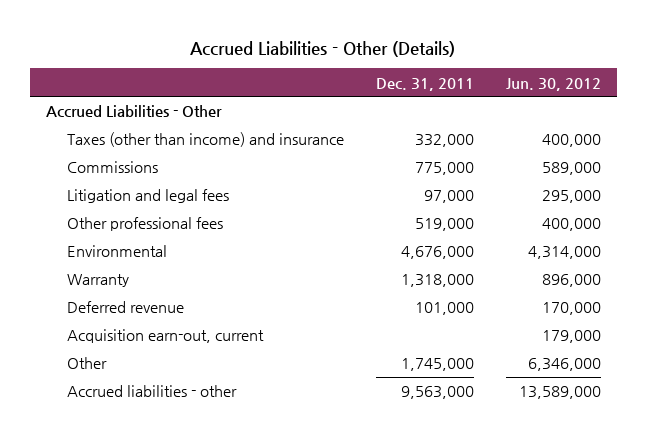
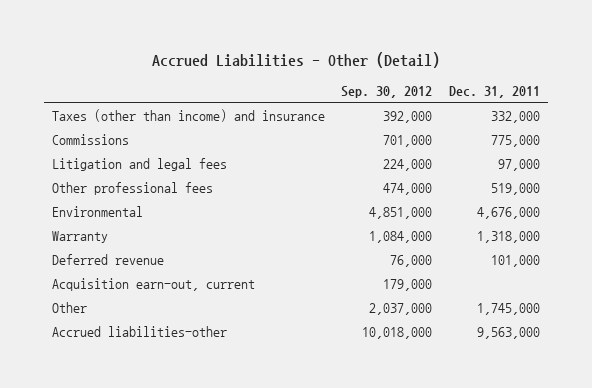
- Accrued Liabilities - Other (Details)
+ Accrued Liabilities - Other (Detail)
- | Dec. 31, 2011 | Jun. 30, 2012
+ | Sep. 30, 2012 | Dec. 31, 2011
- Accrued Liabilities - Other
- Accrued liabilities - other | 9,563,000 | 13,589,000
+ Accrued liabilities-other | 10,018,000 | 9,563,000

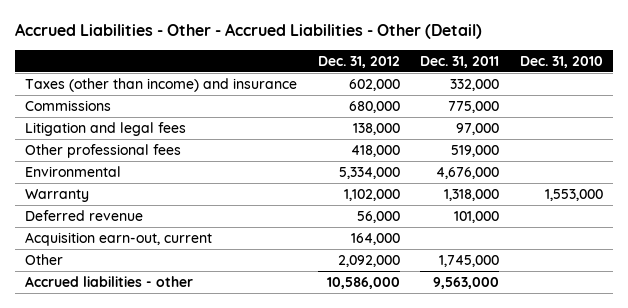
- Accrued Liabilities - Other (Detail)
+ Accrued Liabilities - Other - Accrued Liabilities - Other (Detail)
- | Sep. 30, 2012 | Dec. 31, 2011
+ | Dec. 31, 2012 | Dec. 31, 2011 | Dec. 31, 2010
- Accrued liabilities-other | 10,018,000 | 9,563,000
+ Accrued liabilities - other | 10,586,000 | 9,563,000 |

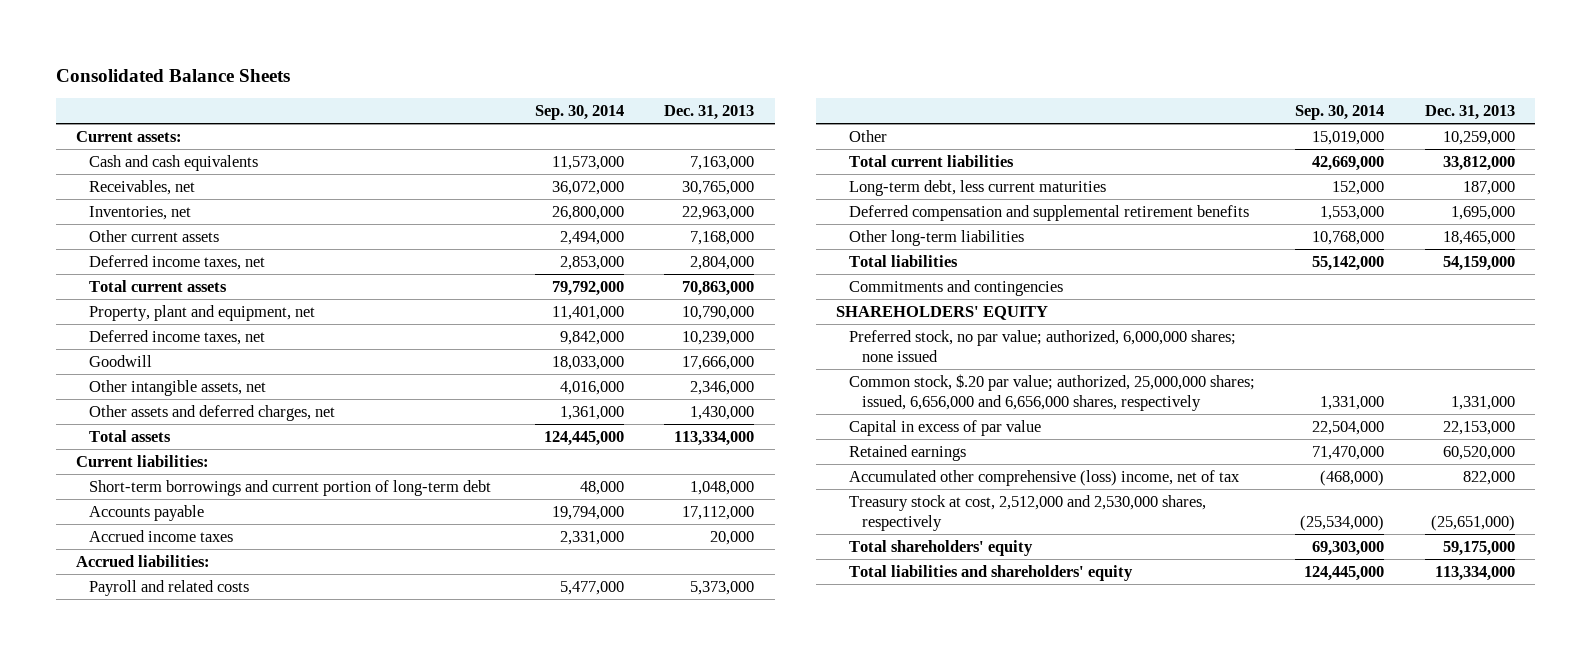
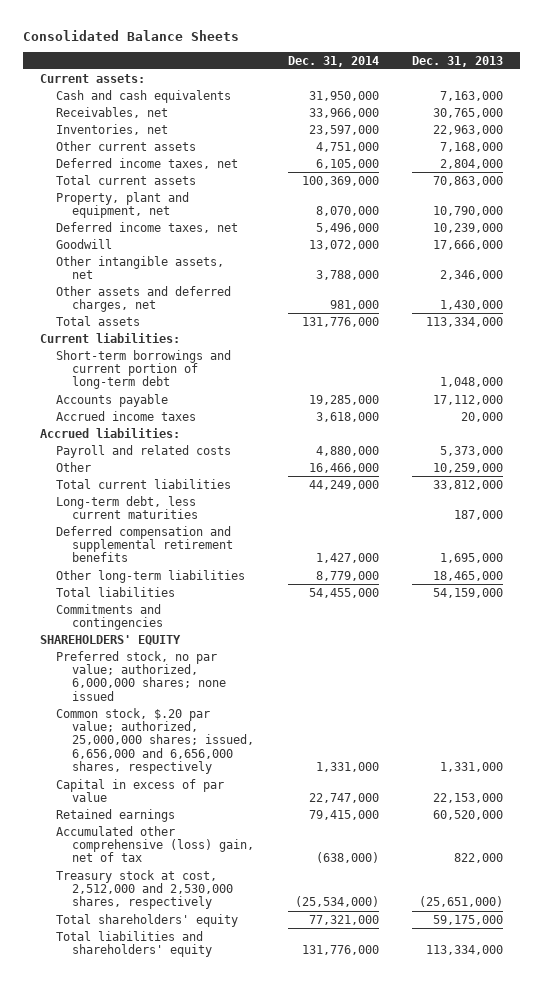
- | Sep. 30, 2014 | Dec. 31, 2013
+ | Dec. 31, 2014 | Dec. 31, 2013
- Accumulated other comprehensive (loss) income, net of tax | (468,000) | 822,000
+ Accumulated other comprehensive (loss) gain, net of tax | (638,000) | 822,000

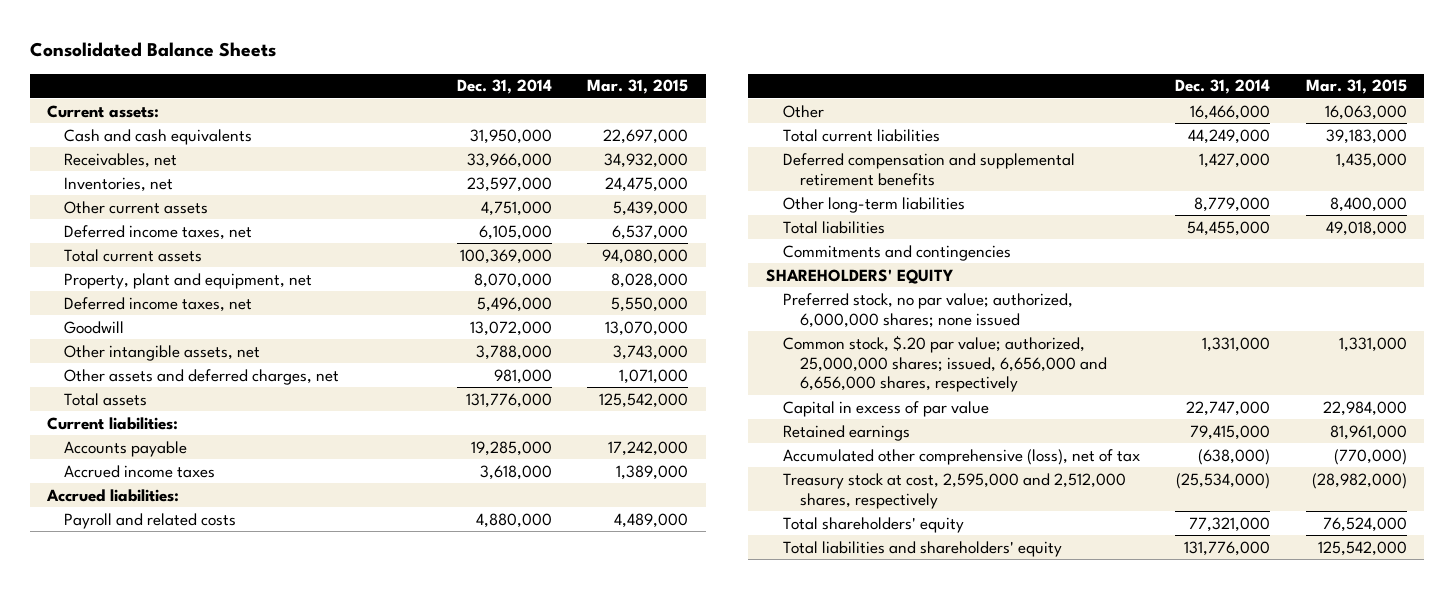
- | Dec. 31, 2014 | Dec. 31, 2013
+ | Dec. 31, 2014 | Mar. 31, 2015
- Short-term borrowings and current portion of long-term debt | | 1,048,000
- Long-term debt, less current maturities | | 187,000
- Accumulated other comprehensive (loss) gain, net of tax | (638,000) | 822,000
- Treasury stock at cost, 2,512,000 and 2,530,000 shares, respectively | (25,534,000) | (25,651,000)
+ Accumulated other comprehensive (loss), net of tax | (638,000) | (770,000)
+ Treasury stock at cost, 2,595,000 and 2,512,000 shares, respectively | (25,534,000) | (28,982,000)

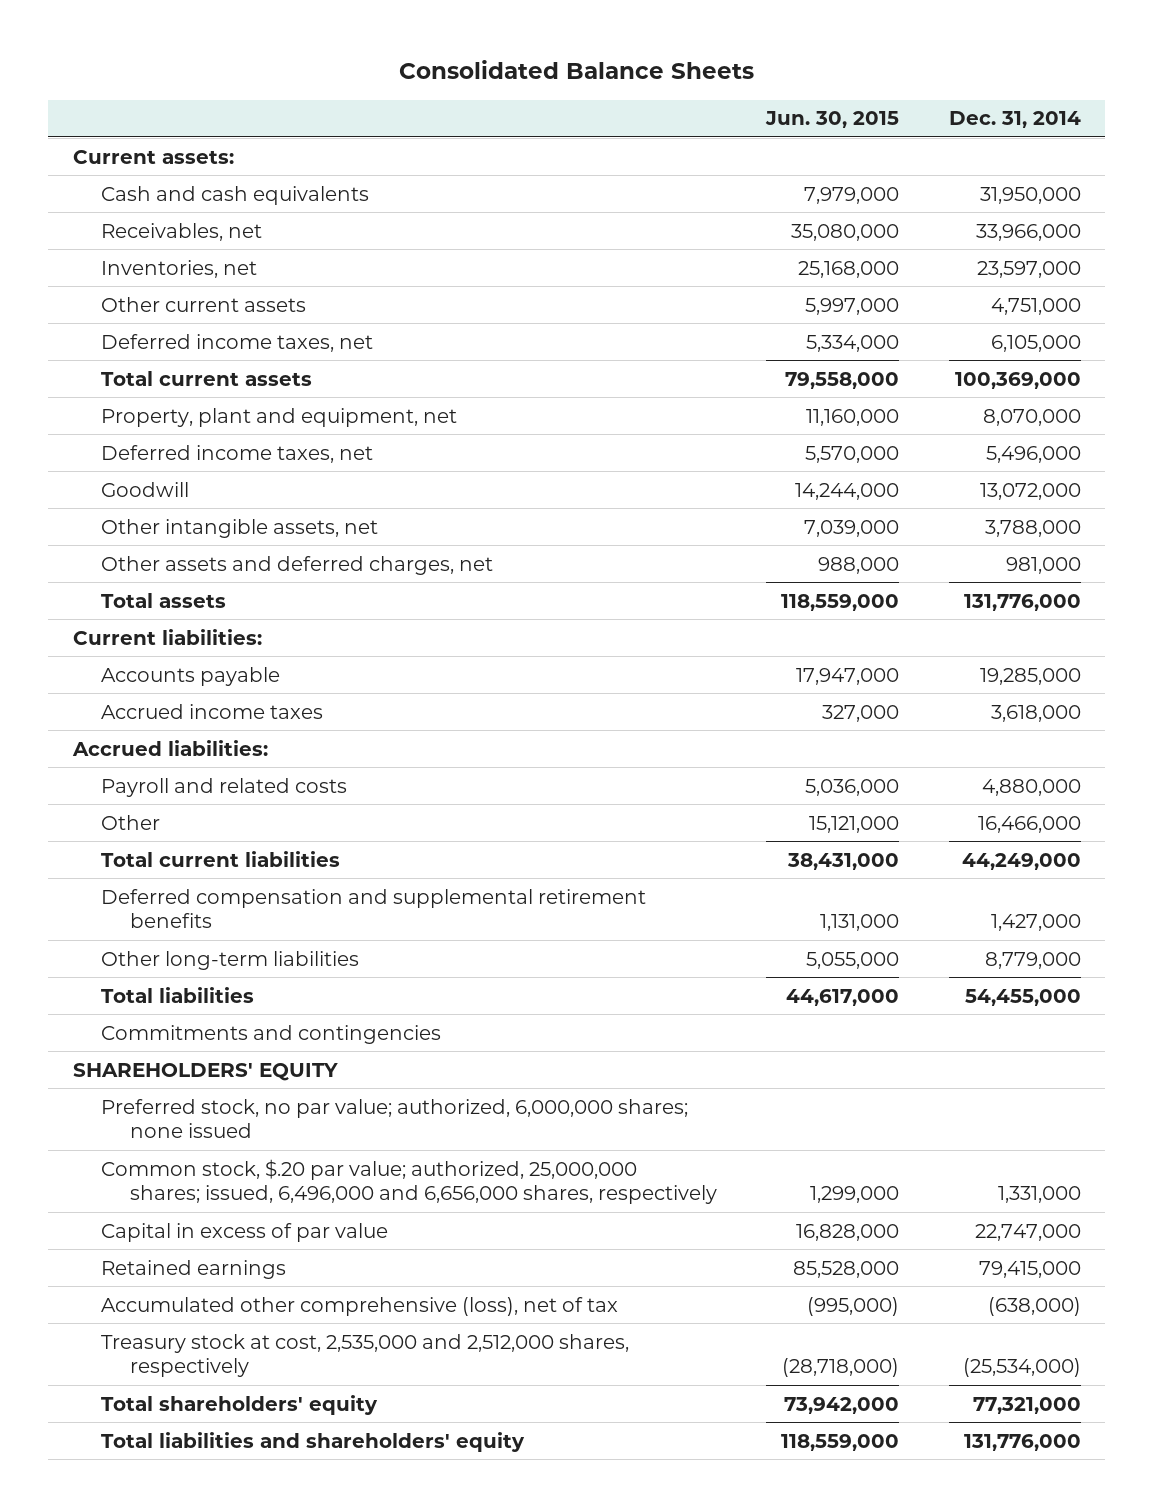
- | Dec. 31, 2014 | Mar. 31, 2015
+ | Jun. 30, 2015 | Dec. 31, 2014
- Common stock, $.20 par value; authorized, 25,000,000 shares; issued, 6,656,000 and 6,656,000 shares, respectively | 1,331,000 | 1,331,000
+ Common stock, $.20 par value; authorized, 25,000,000 shares; issued, 6,496,000 and 6,656,000 shares, respectively | 1,299,000 | 1,331,000
- Treasury stock at cost, 2,595,000 and 2,512,000 shares, respectively | (25,534,000) | (28,982,000)
+ Treasury stock at cost, 2,535,000 and 2,512,000 shares, respectively | (28,718,000) | (25,534,000)

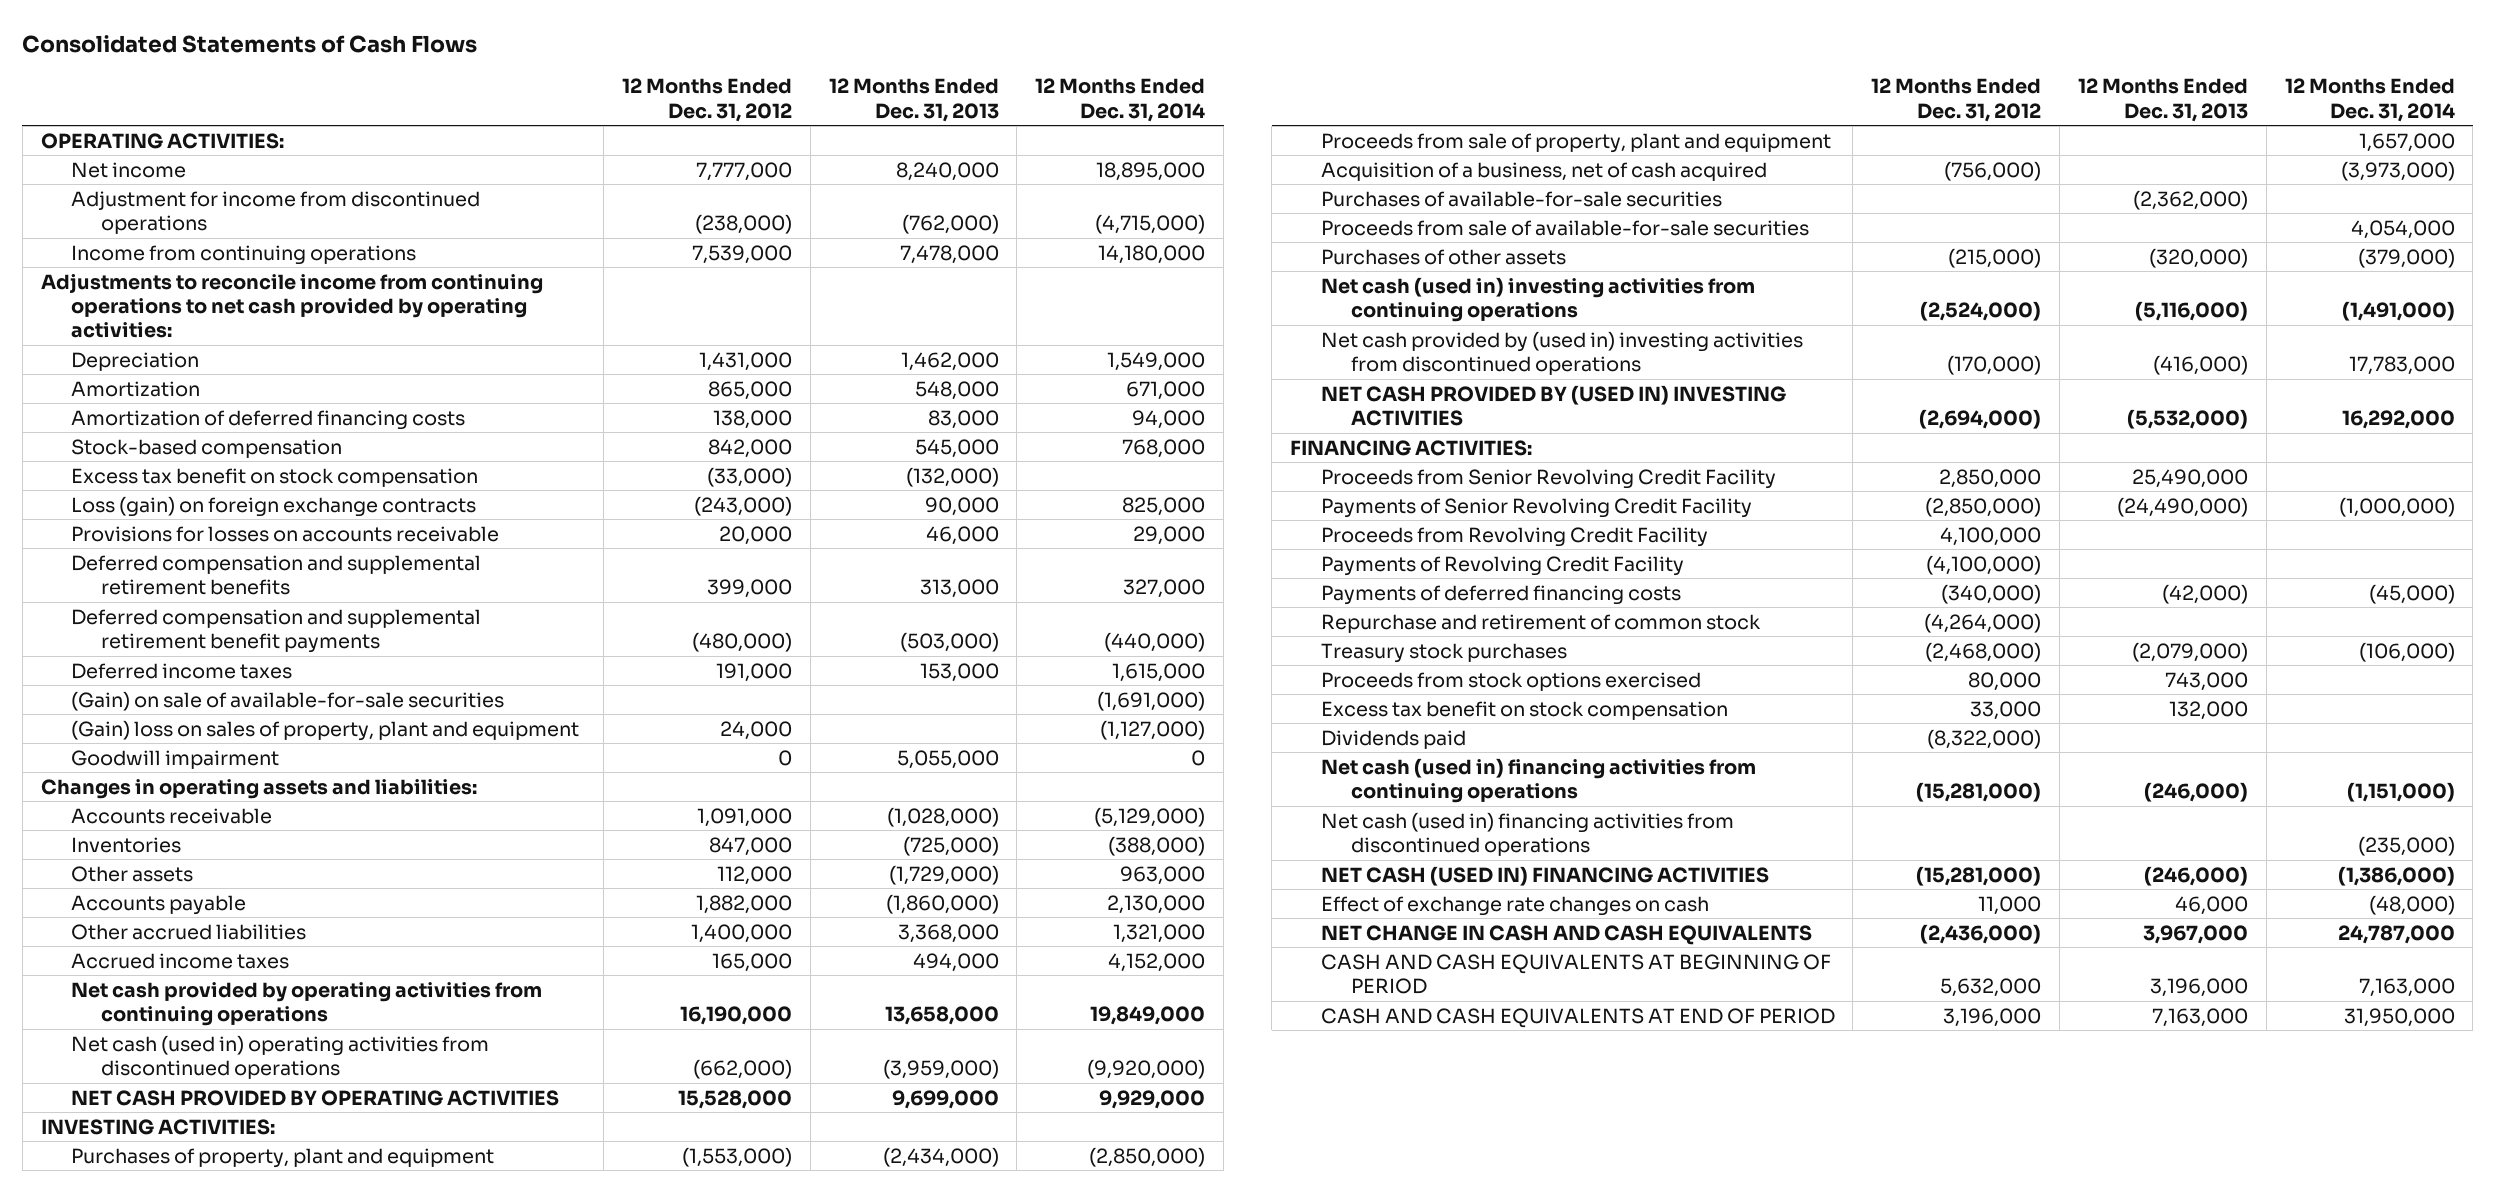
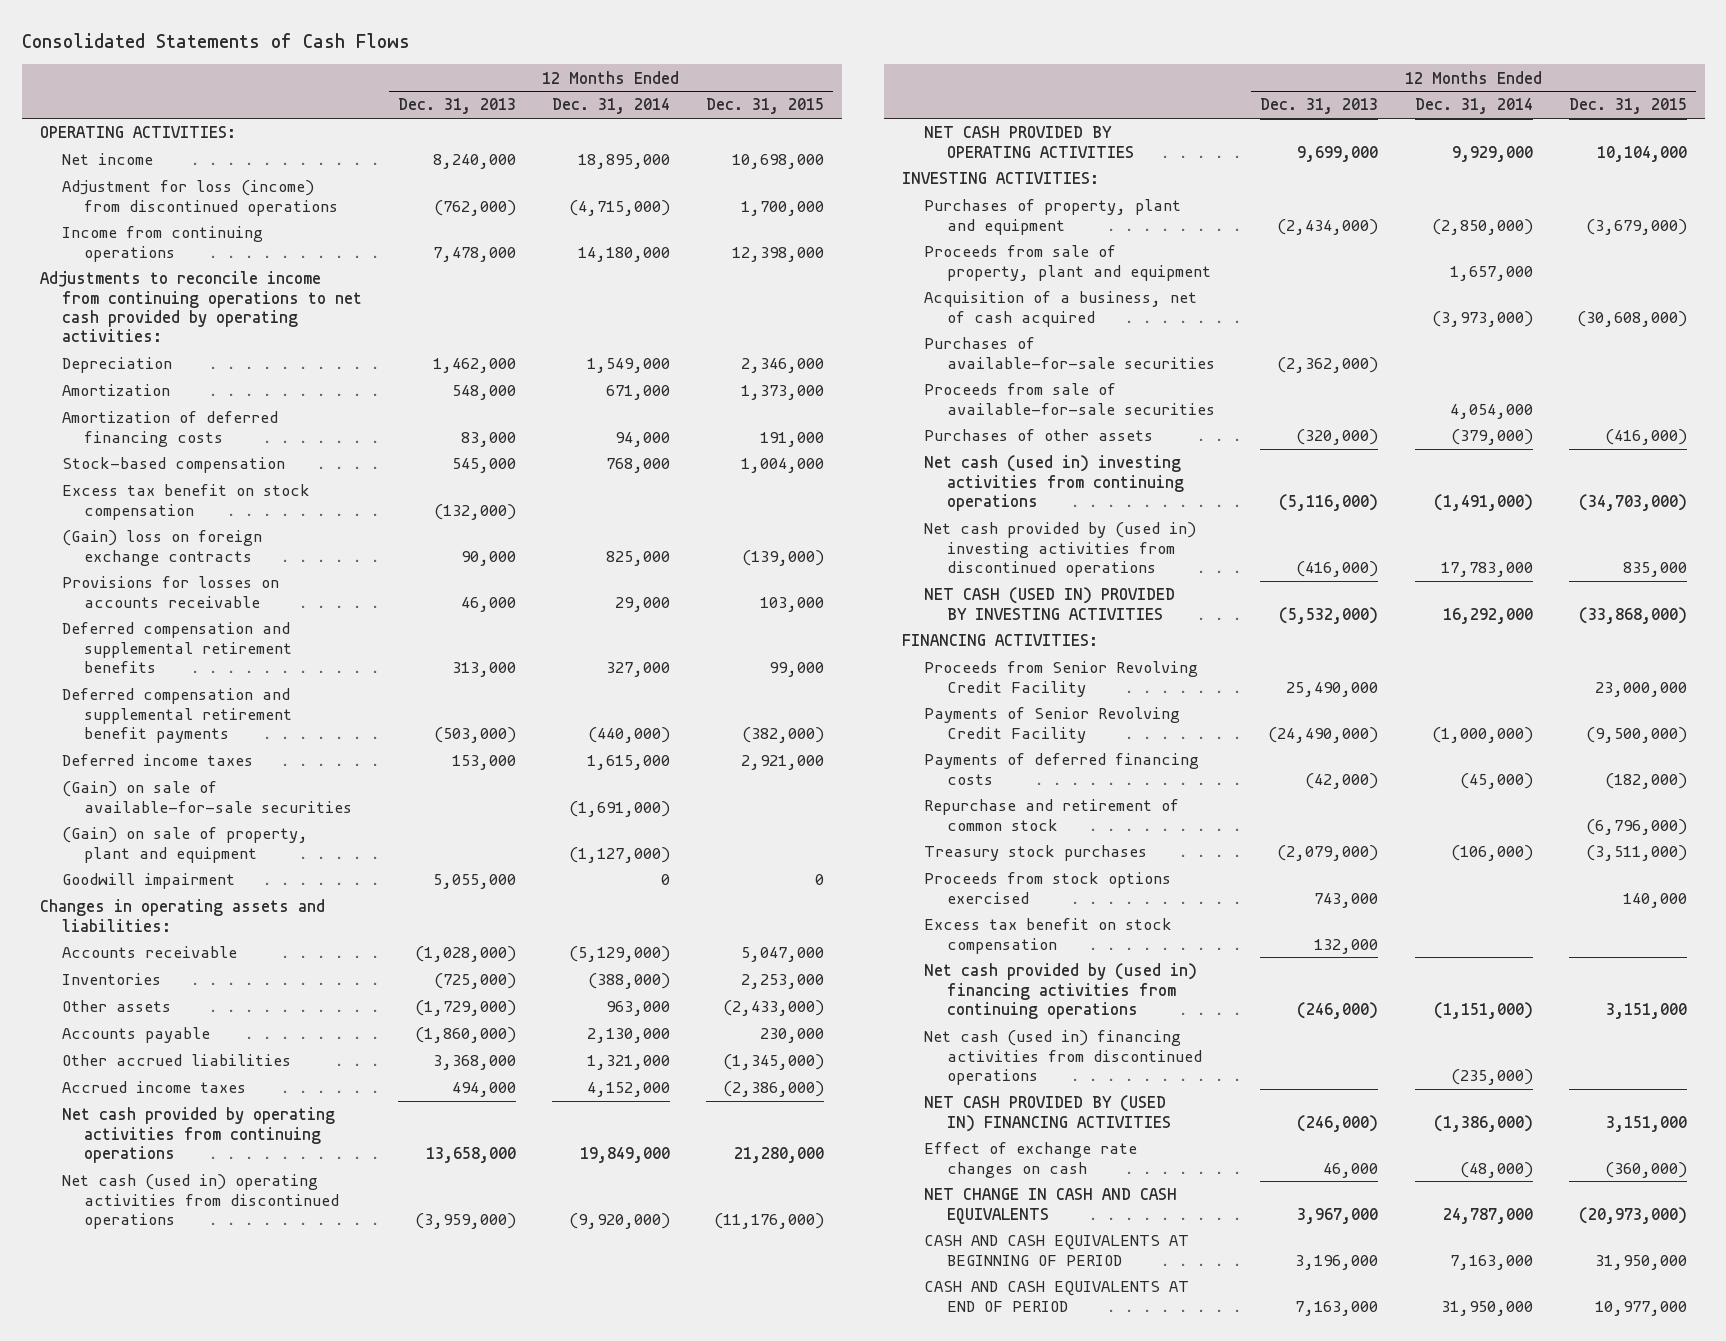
- | 12 Months Ended Dec. 31, 2012 | 12 Months Ended Dec. 31, 2013 | 12 Months Ended Dec. 31, 2014
+ | 12 Months Ended Dec. 31, 2013 | 12 Months Ended Dec. 31, 2014 | 12 Months Ended Dec. 31, 2015
- Adjustment for income from discontinued operations | (238,000) | (762,000) | (4,715,000)
+ Adjustment for loss (income) from discontinued operations | (762,000) | (4,715,000) | 1,700,000
- Loss (gain) on foreign exchange contracts | (243,000) | 90,000 | 825,000
+ (Gain) loss on foreign exchange contracts | 90,000 | 825,000 | (139,000)
- (Gain) loss on sales of property, plant and equipment | 24,000 | | (1,127,000)
+ (Gain) on sale of property, plant and equipment | | (1,127,000) |
- NET CASH PROVIDED BY (USED IN) INVESTING ACTIVITIES | (2,694,000) | (5,532,000) | 16,292,000
+ NET CASH (USED IN) PROVIDED BY INVESTING ACTIVITIES | (5,532,000) | 16,292,000 | (33,868,000)
- Proceeds from Revolving Credit Facility | 4,100,000 | |
- Payments of Revolving Credit Facility | (4,100,000) | |
- Dividends paid | (8,322,000) | |
- Net cash (used in) financing activities from continuing operations | (15,281,000) | (246,000) | (1,151,000)
+ Net cash provided by (used in) financing activities from continuing operations | (246,000) | (1,151,000) | 3,151,000
- NET CASH (USED IN) FINANCING ACTIVITIES | (15,281,000) | (246,000) | (1,386,000)
+ NET CASH PROVIDED BY (USED IN) FINANCING ACTIVITIES | (246,000) | (1,386,000) | 3,151,000

